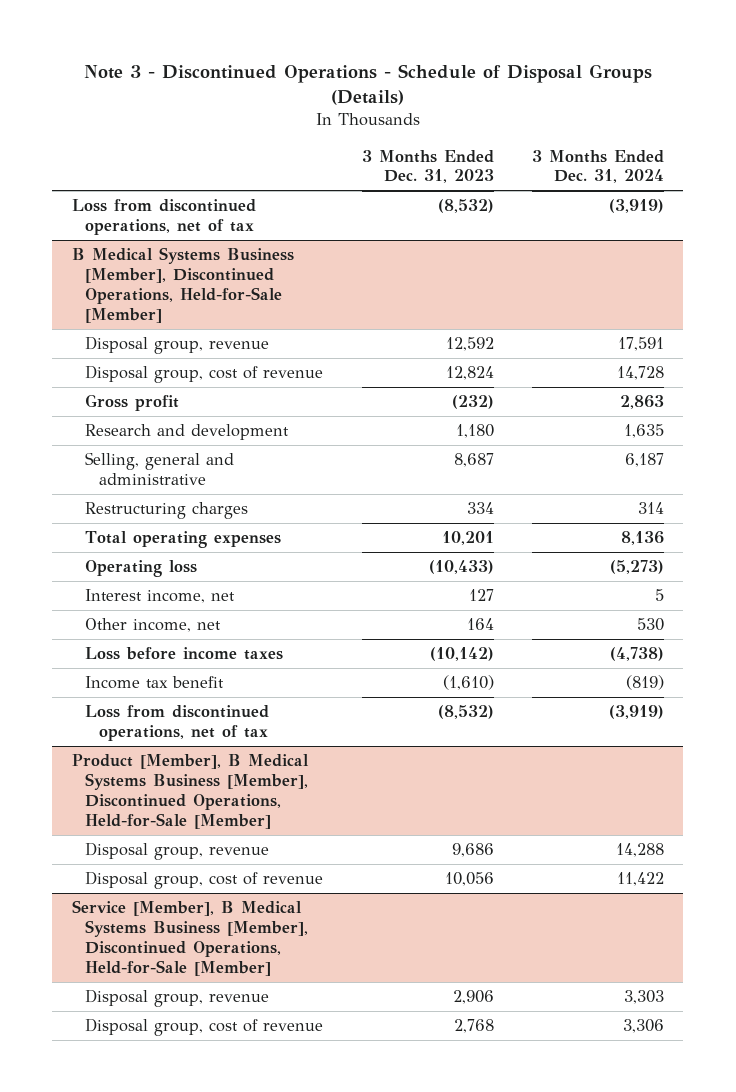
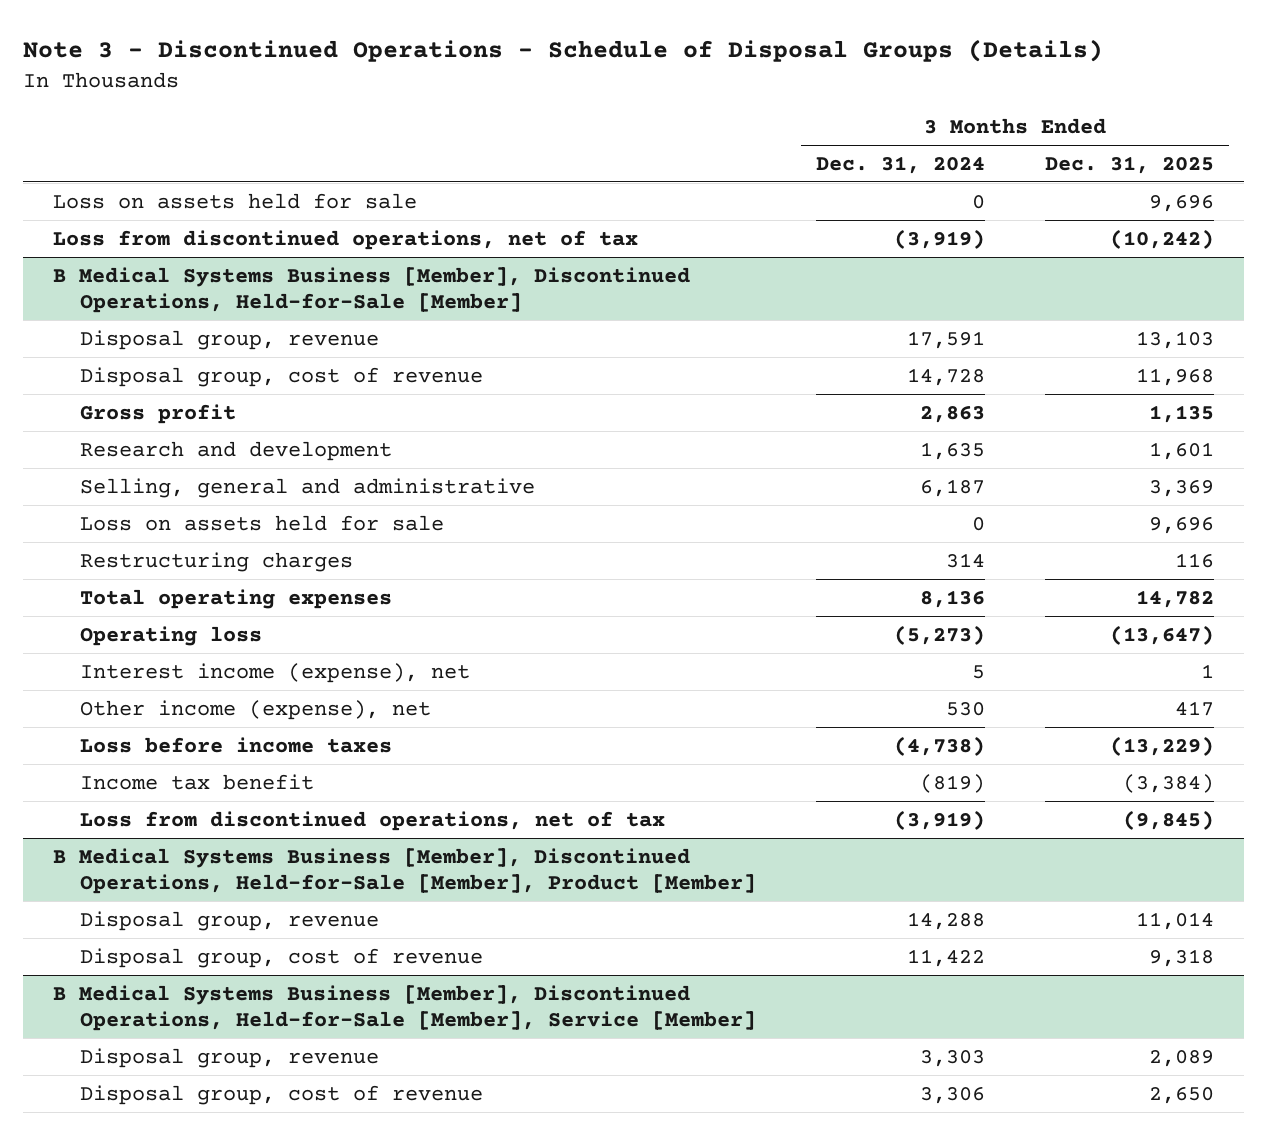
- | 3 Months Ended Dec. 31, 2023 | 3 Months Ended Dec. 31, 2024
+ | 3 Months Ended Dec. 31, 2024 | 3 Months Ended Dec. 31, 2025
+ Loss on assets held for sale | 0 | 9,696
@ B Medical Systems Business [Member], Discontinued Operations, Held-for-Sale [Member]
+ Loss on assets held for sale | 0 | 9,696
- Interest income, net | 127 | 5
- Other income, net | 164 | 530
+ Interest income (expense), net | 5 | 1
+ Other income (expense), net | 530 | 417
- Product [Member], B Medical Systems Business [Member], Discontinued Operations, Held-for-Sale [Member]
+ B Medical Systems Business [Member], Discontinued Operations, Held-for-Sale [Member], Product [Member]
- Service [Member], B Medical Systems Business [Member], Discontinued Operations, Held-for-Sale [Member]
+ B Medical Systems Business [Member], Discontinued Operations, Held-for-Sale [Member], Service [Member]

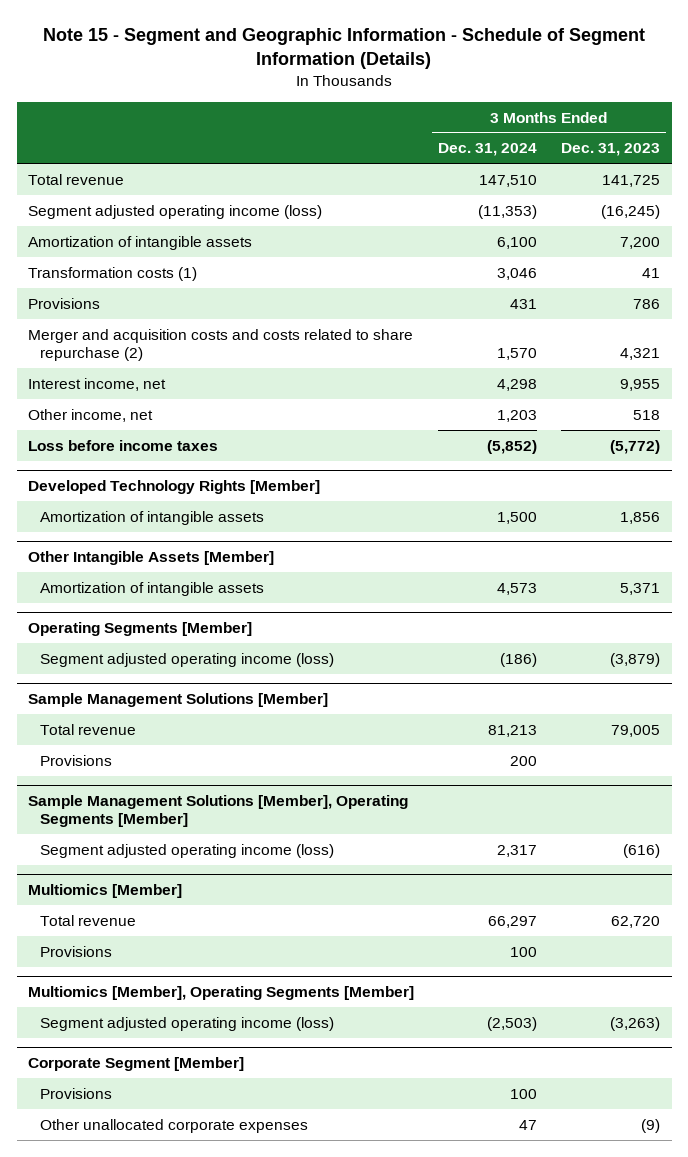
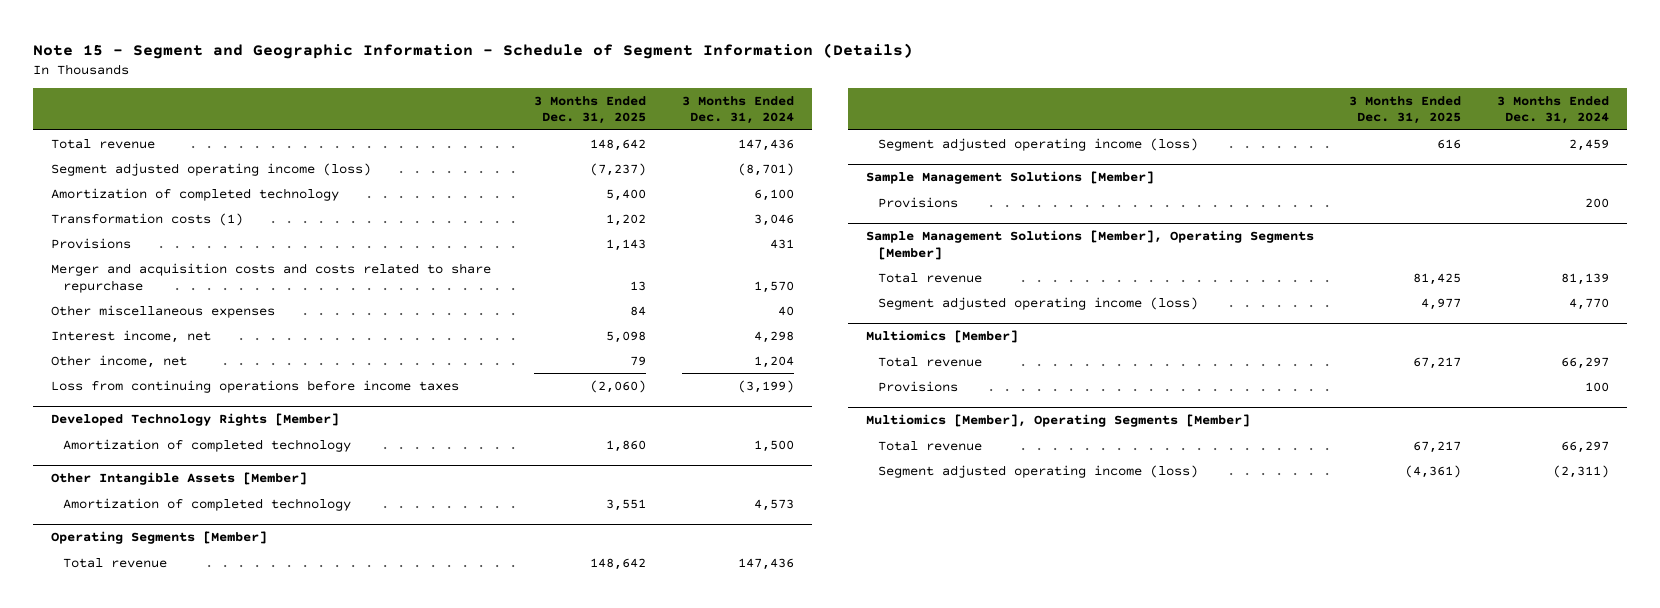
- | 3 Months Ended Dec. 31, 2024 | 3 Months Ended Dec. 31, 2023
+ | 3 Months Ended Dec. 31, 2025 | 3 Months Ended Dec. 31, 2024
- Total revenue | 147,510 | 141,725
- Segment adjusted operating income (loss) | (11,353) | (16,245)
- Amortization of intangible assets | 6,100 | 7,200
+ Total revenue | 148,642 | 147,436
+ Segment adjusted operating income (loss) | (7,237) | (8,701)
+ Amortization of completed technology | 5,400 | 6,100
- Merger and acquisition costs and costs related to share repurchase (2) | 1,570 | 4,321
+ Merger and acquisition costs and costs related to share repurchase | 13 | 1,570
+ Other miscellaneous expenses | 84 | 40
- Other income, net | 1,203 | 518
- Loss before income taxes | (5,852) | (5,772)
+ Other income, net | 79 | 1,204
+ Loss from continuing operations before income taxes | (2,060) | (3,199)
@ Developed Technology Rights [Member]
- Amortization of intangible assets | 1,500 | 1,856
+ Amortization of completed technology | 1,860 | 1,500
@ Other Intangible Assets [Member]
- Amortization of intangible assets | 4,573 | 5,371
+ Amortization of completed technology | 3,551 | 4,573
@ Operating Segments [Member]
- Segment adjusted operating income (loss) | (186) | (3,879)
+ Total revenue | 148,642 | 147,436
+ Segment adjusted operating income (loss) | 616 | 2,459
@ Sample Management Solutions [Member]
- Total revenue | 81,213 | 79,005
@ Sample Management Solutions [Member], Operating Segments [Member]
- Segment adjusted operating income (loss) | 2,317 | (616)
+ Total revenue | 81,425 | 81,139
+ Segment adjusted operating income (loss) | 4,977 | 4,770
@ Multiomics [Member], Operating Segments [Member]
- Segment adjusted operating income (loss) | (2,503) | (3,263)
- Corporate Segment [Member]
- Provisions | 100 |
- Other unallocated corporate expenses | 47 | (9)
@ Multiomics [Member], Operating Segments [Member]
+ Total revenue | 67,217 | 66,297
+ Segment adjusted operating income (loss) | (4,361) | (2,311)

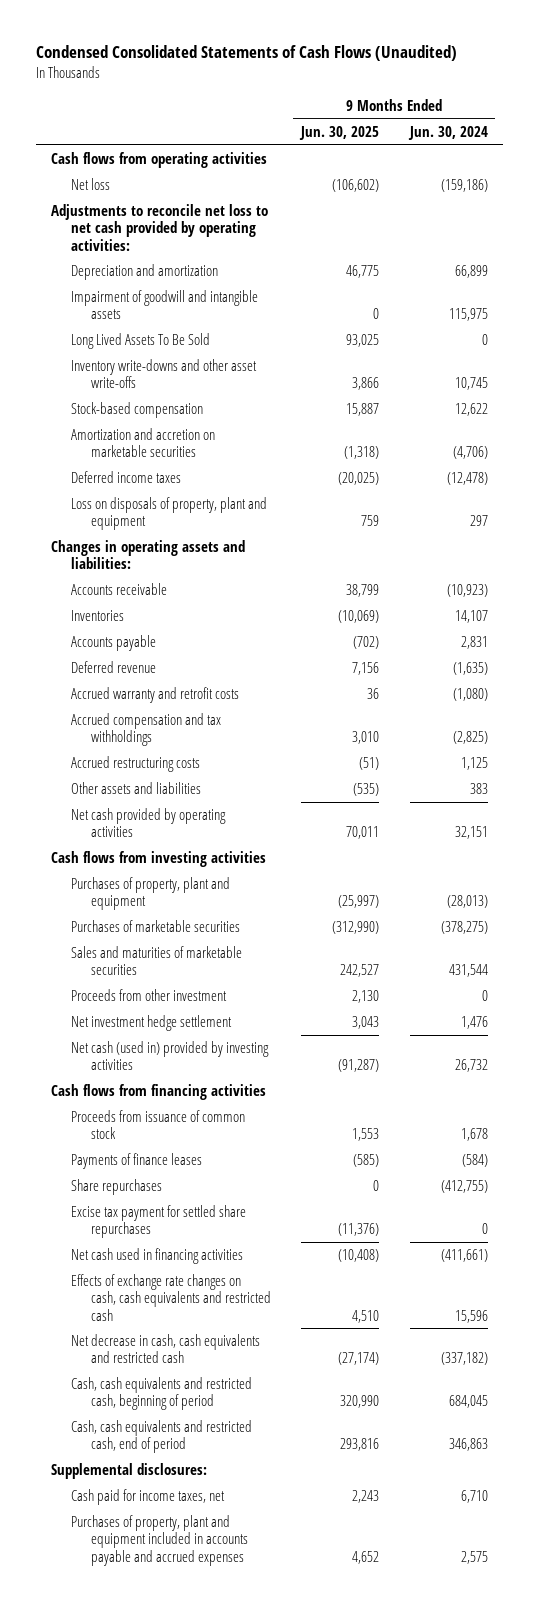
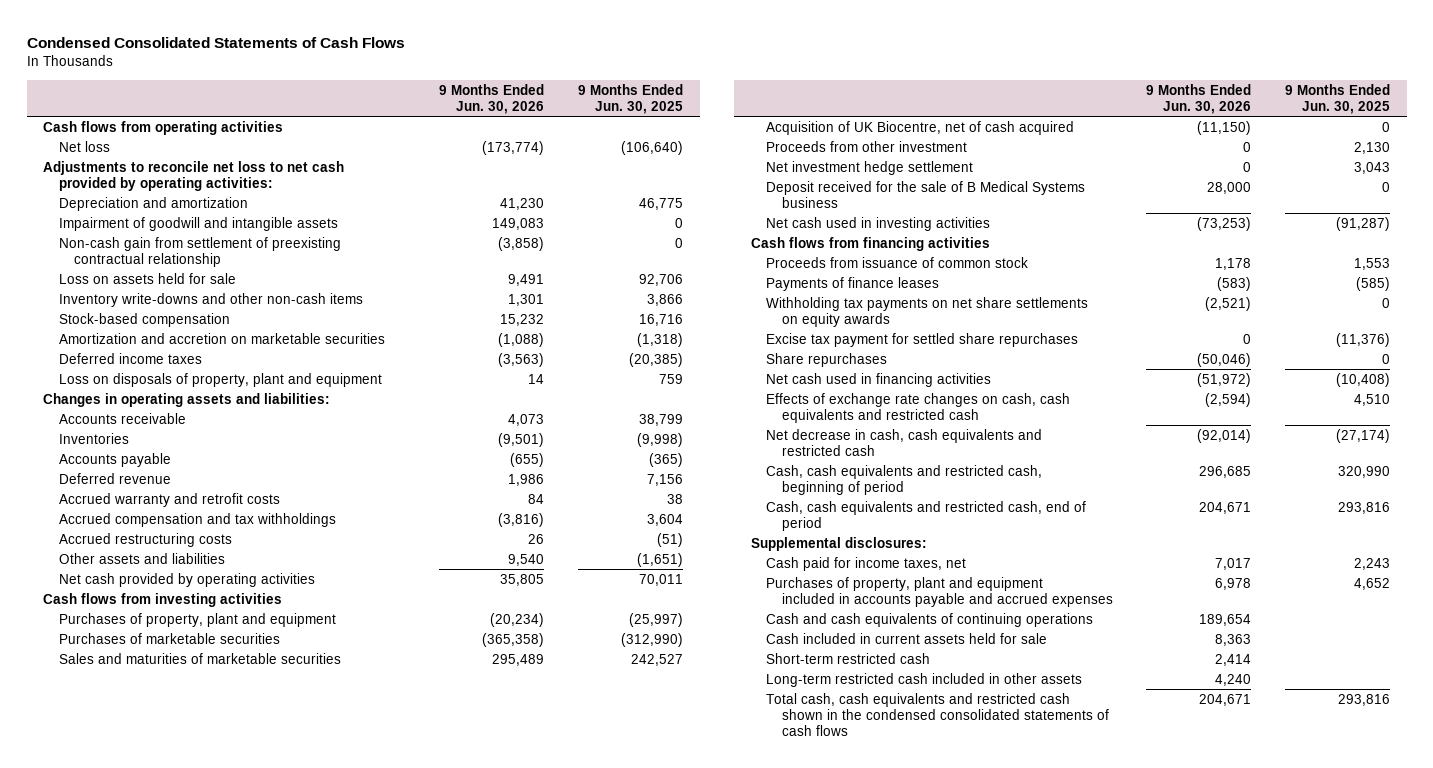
- Condensed Consolidated Statements of Cash Flows (Unaudited)
+ Condensed Consolidated Statements of Cash Flows
- | 9 Months Ended Jun. 30, 2025 | 9 Months Ended Jun. 30, 2024
+ | 9 Months Ended Jun. 30, 2026 | 9 Months Ended Jun. 30, 2025
- Net loss | (106,602) | (159,186)
+ Net loss | (173,774) | (106,640)
- Long Lived Assets To Be Sold | 93,025 | 0
- Inventory write-downs and other asset write-offs | 3,866 | 10,745
- Stock-based compensation | 15,887 | 12,622
+ Non-cash gain from settlement of preexisting contractual relationship | (3,858) | 0
+ Loss on assets held for sale | 9,491 | 92,706
+ Inventory write-downs and other non-cash items | 1,301 | 3,866
+ Stock-based compensation | 15,232 | 16,716
- Deferred income taxes | (20,025) | (12,478)
+ Deferred income taxes | (3,563) | (20,385)
- Inventories | (10,069) | 14,107
- Accounts payable | (702) | 2,831
+ Inventories | (9,501) | (9,998)
+ Accounts payable | (655) | (365)
- Accrued warranty and retrofit costs | 36 | (1,080)
- Accrued compensation and tax withholdings | 3,010 | (2,825)
+ Accrued warranty and retrofit costs | 84 | 38
+ Accrued compensation and tax withholdings | (3,816) | 3,604
- Other assets and liabilities | (535) | 383
+ Other assets and liabilities | 9,540 | (1,651)
+ Acquisition of UK Biocentre, net of cash acquired | (11,150) | 0
- Net cash (used in) provided by investing activities | (91,287) | 26,732
+ Deposit received for the sale of B Medical Systems business | 28,000 | 0
+ Net cash used in investing activities | (73,253) | (91,287)
+ Withholding tax payments on net share settlements on equity awards | (2,521) | 0
moved down: Share repurchases | (50,046) | 0
+ Cash and cash equivalents of continuing operations | 189,654 |
+ Cash included in current assets held for sale | 8,363 |
+ Short-term restricted cash | 2,414 |
+ Long-term restricted cash included in other assets | 4,240 |
+ Total cash, cash equivalents and restricted cash shown in the condensed consolidated statements of cash flows | 204,671 | 293,816

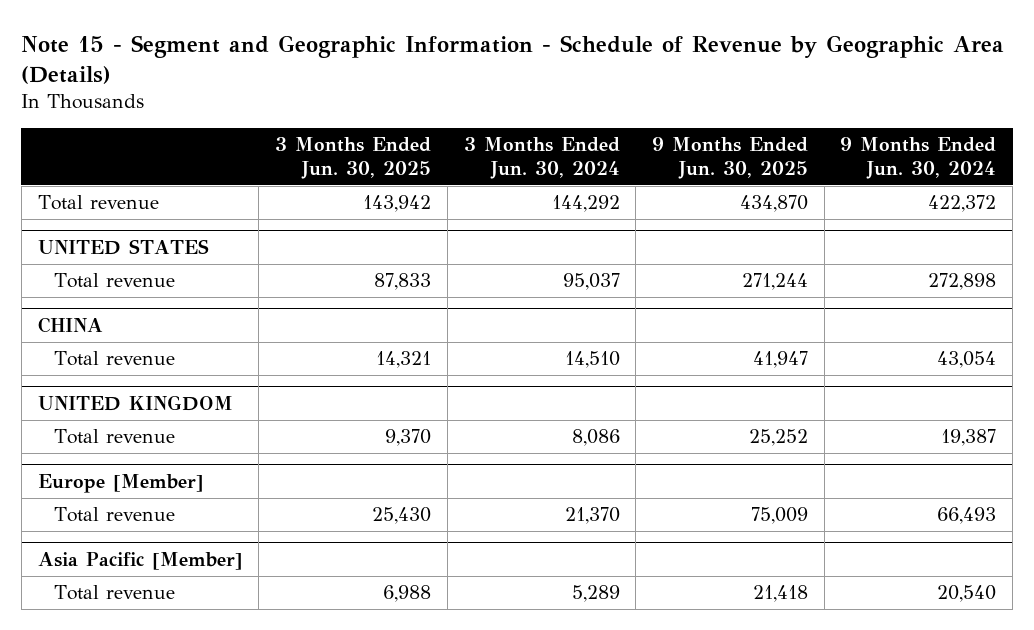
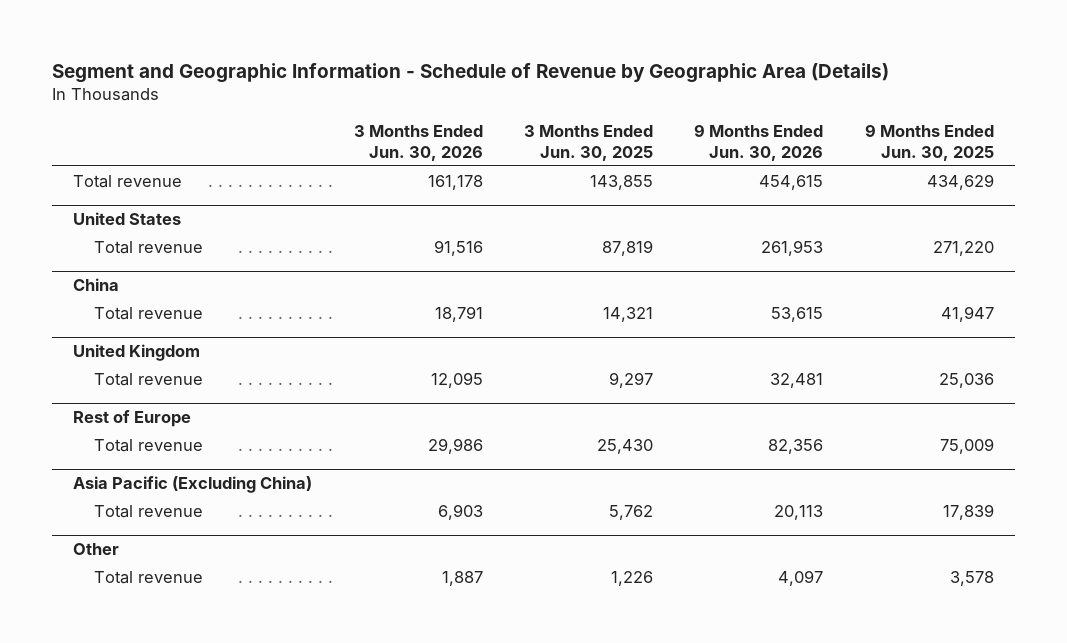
- Note 15 - Segment and Geographic Information - Schedule of Revenue by Geographic Area (Details)
+ Segment and Geographic Information - Schedule of Revenue by Geographic Area (Details)
- | 3 Months Ended Jun. 30, 2025 | 3 Months Ended Jun. 30, 2024 | 9 Months Ended Jun. 30, 2025 | 9 Months Ended Jun. 30, 2024
+ | 3 Months Ended Jun. 30, 2026 | 3 Months Ended Jun. 30, 2025 | 9 Months Ended Jun. 30, 2026 | 9 Months Ended Jun. 30, 2025
- Total revenue | 143,942 | 144,292 | 434,870 | 422,372
- UNITED STATES
- Total revenue | 87,833 | 95,037 | 271,244 | 272,898
- CHINA
+ Total revenue | 161,178 | 143,855 | 454,615 | 434,629
+ United States
+ Total revenue | 91,516 | 87,819 | 261,953 | 271,220
+ China
- UNITED KINGDOM
- Total revenue | 9,370 | 8,086 | 25,252 | 19,387
- Europe [Member]
+ United Kingdom
+ Total revenue | 12,095 | 9,297 | 32,481 | 25,036
+ Rest of Europe
- Asia Pacific [Member]
- Total revenue | 6,988 | 5,289 | 21,418 | 20,540
+ Asia Pacific (Excluding China)
+ Total revenue | 6,903 | 5,762 | 20,113 | 17,839
+ Other
+ Total revenue | 1,887 | 1,226 | 4,097 | 3,578

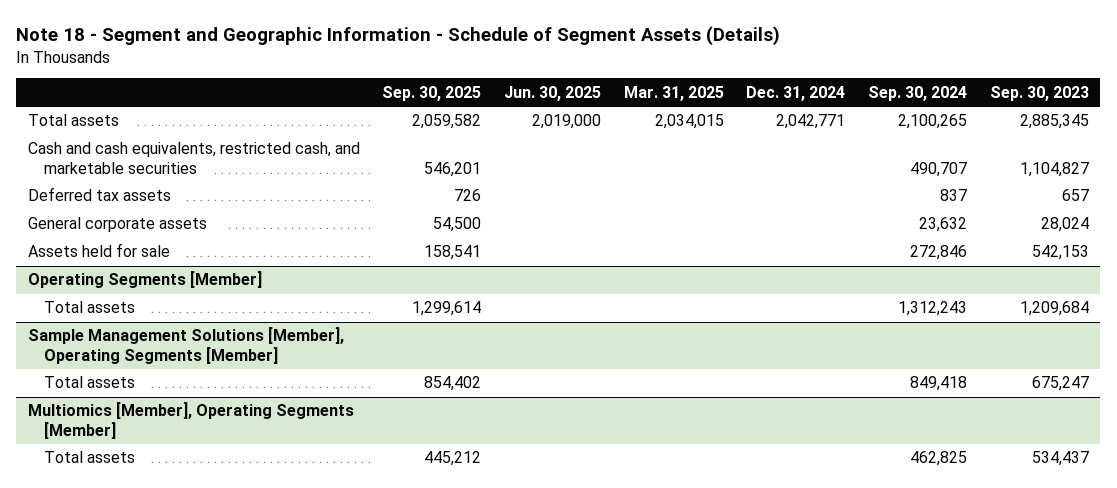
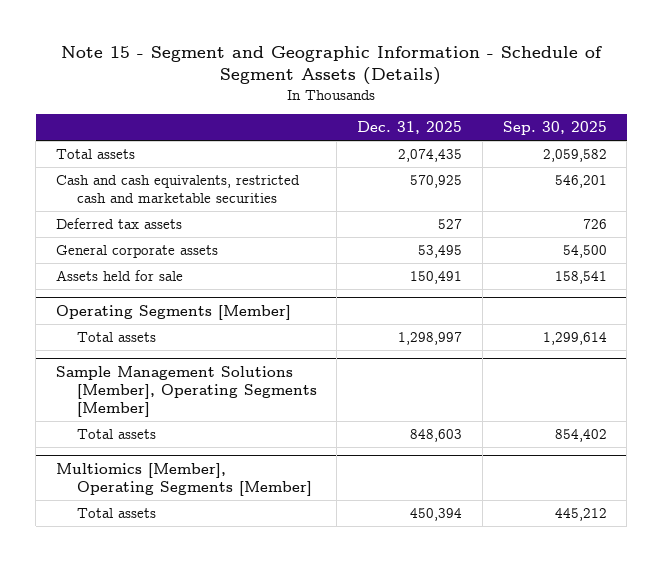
- Note 18 - Segment and Geographic Information - Schedule of Segment Assets (Details)
+ Note 15 - Segment and Geographic Information - Schedule of Segment Assets (Details)
- | Sep. 30, 2025 | Jun. 30, 2025 | Mar. 31, 2025 | Dec. 31, 2024 | Sep. 30, 2024 | Sep. 30, 2023
+ | Dec. 31, 2025 | Sep. 30, 2025
- Cash and cash equivalents, restricted cash, and marketable securities | 546,201 | | | | 490,707 | 1,104,827
+ Cash and cash equivalents, restricted cash and marketable securities | 570,925 | 546,201

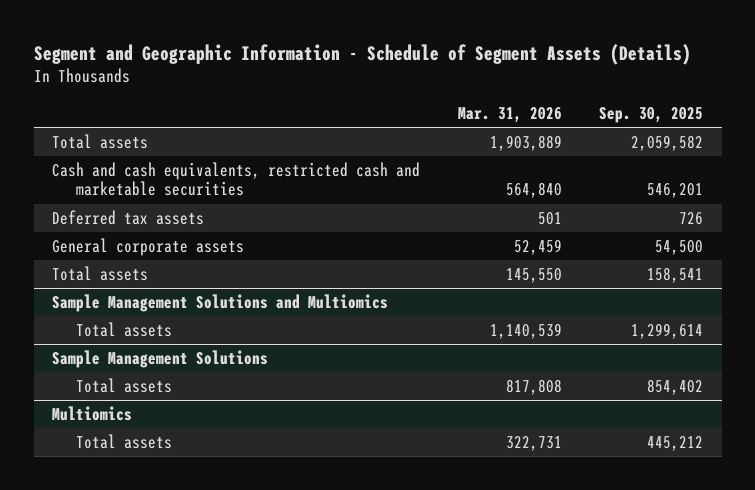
- Note 15 - Segment and Geographic Information - Schedule of Segment Assets (Details)
+ Segment and Geographic Information - Schedule of Segment Assets (Details)
- | Dec. 31, 2025 | Sep. 30, 2025
+ | Mar. 31, 2026 | Sep. 30, 2025
- Assets held for sale | 150,491 | 158,541
- Operating Segments [Member]
+ Total assets | 145,550 | 158,541
+ Sample Management Solutions and Multiomics
- Sample Management Solutions [Member], Operating Segments [Member]
+ Sample Management Solutions
- Multiomics [Member], Operating Segments [Member]
+ Multiomics

